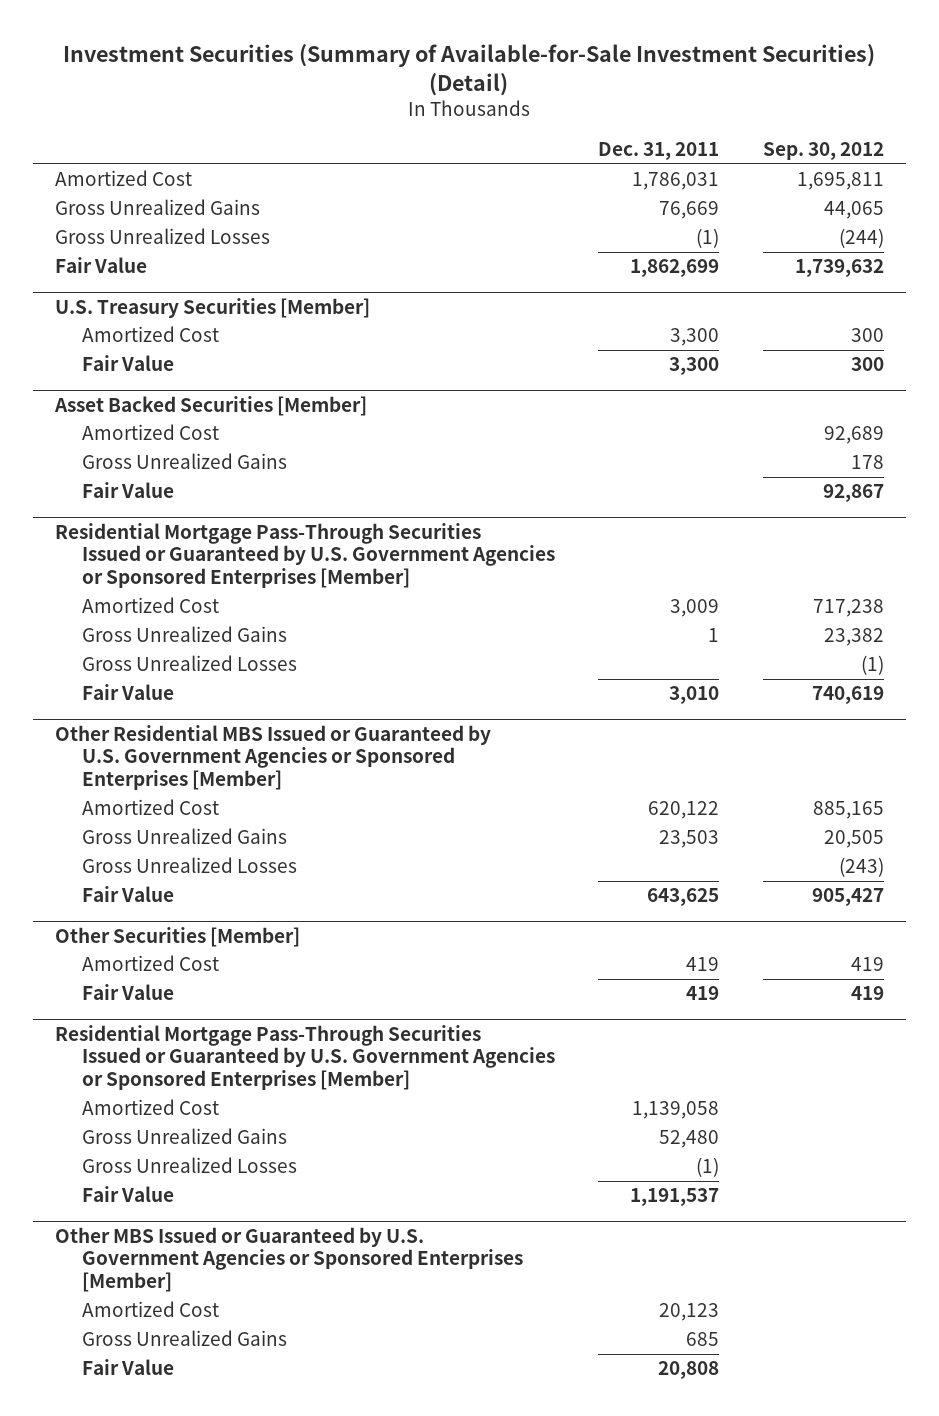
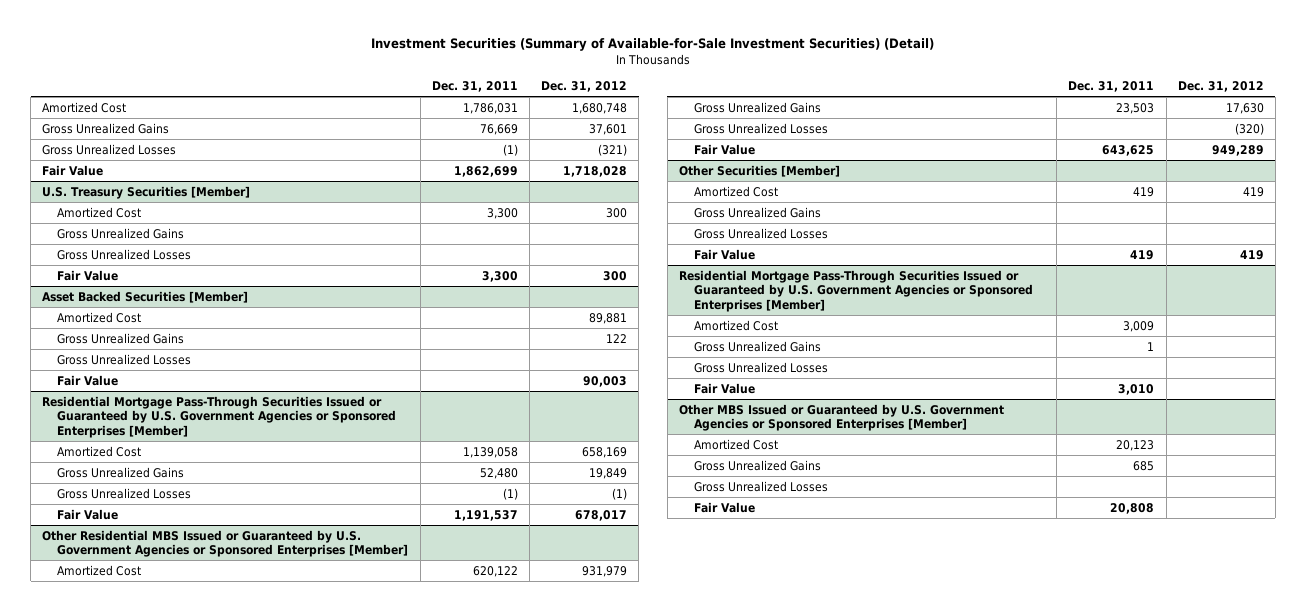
- | Dec. 31, 2011 | Sep. 30, 2012
+ | Dec. 31, 2011 | Dec. 31, 2012
@ U.S. Treasury Securities [Member]
+ Gross Unrealized Gains
+ Gross Unrealized Losses
@ Asset Backed Securities [Member]
+ Gross Unrealized Losses
@ Residential Mortgage Pass-Through Securities Issued or Guaranteed by U.S. Government Agencies or Sponsored Enterprises [Member]
moved up: Amortized Cost | 1,139,058 | 658,169
moved up: Gross Unrealized Gains | 52,480 | 19,849
moved up: Gross Unrealized Losses | (1) | (1)
moved up: Fair Value | 1,191,537 | 678,017
@ Other Securities [Member]
+ Gross Unrealized Gains
+ Gross Unrealized Losses
@ Residential Mortgage Pass-Through Securities Issued or Guaranteed by U.S. Government Agencies or Sponsored Enterprises [Member]
moved down: Amortized Cost | 3,009 |
moved down: Gross Unrealized Gains | 1 |
moved down: Gross Unrealized Losses
moved down: Fair Value | 3,010 |
@ Other MBS Issued or Guaranteed by U.S. Government Agencies or Sponsored Enterprises [Member]
+ Gross Unrealized Losses

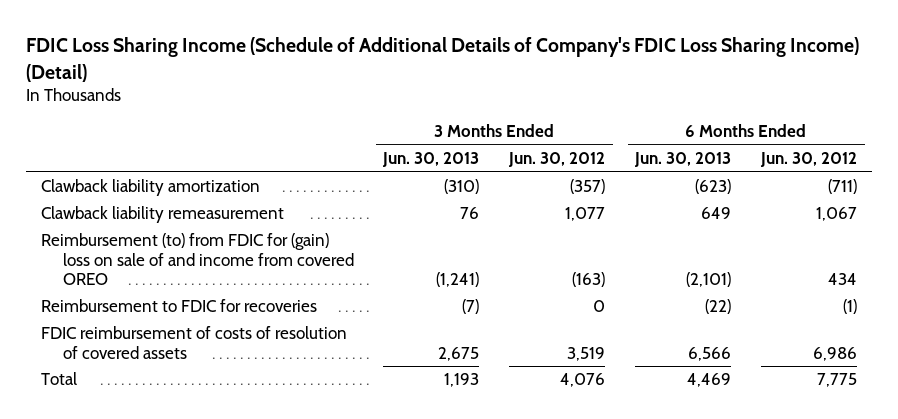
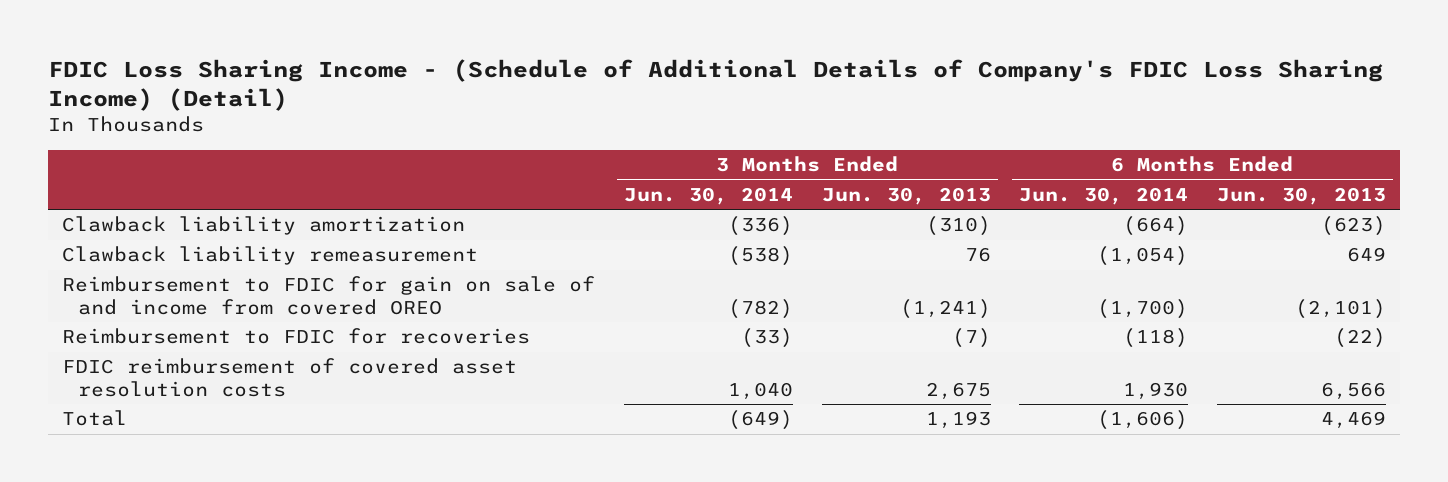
- FDIC Loss Sharing Income (Schedule of Additional Details of Company's FDIC Loss Sharing Income) (Detail)
+ FDIC Loss Sharing Income - (Schedule of Additional Details of Company's FDIC Loss Sharing Income) (Detail)
- | 3 Months Ended Jun. 30, 2013 | 3 Months Ended Jun. 30, 2012 | 6 Months Ended Jun. 30, 2013 | 6 Months Ended Jun. 30, 2012
+ | 3 Months Ended Jun. 30, 2014 | 3 Months Ended Jun. 30, 2013 | 6 Months Ended Jun. 30, 2014 | 6 Months Ended Jun. 30, 2013
- Reimbursement (to) from FDIC for (gain) loss on sale of and income from covered OREO | (1,241) | (163) | (2,101) | 434
+ Reimbursement to FDIC for gain on sale of and income from covered OREO | (782) | (1,241) | (1,700) | (2,101)
- FDIC reimbursement of costs of resolution of covered assets | 2,675 | 3,519 | 6,566 | 6,986
+ FDIC reimbursement of covered asset resolution costs | 1,040 | 2,675 | 1,930 | 6,566

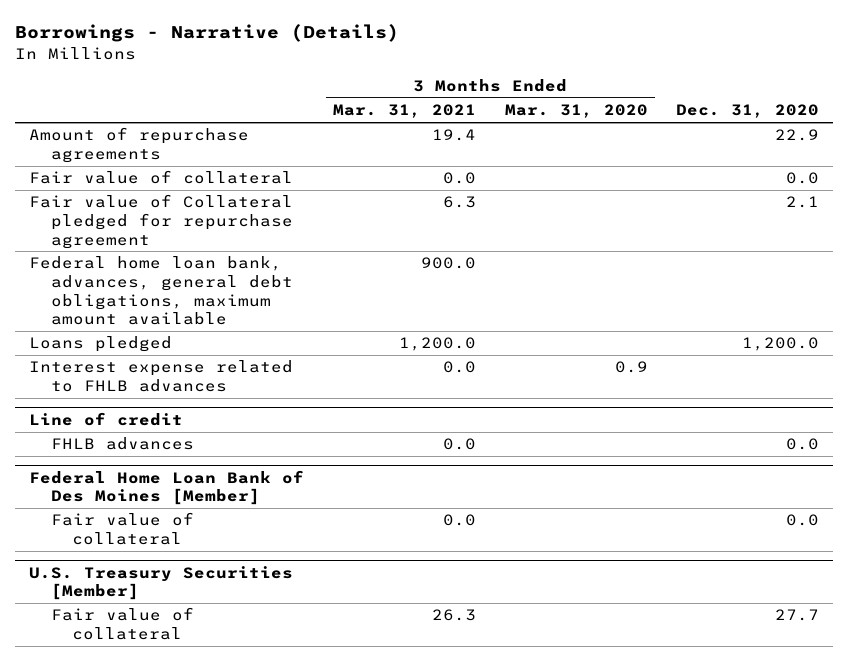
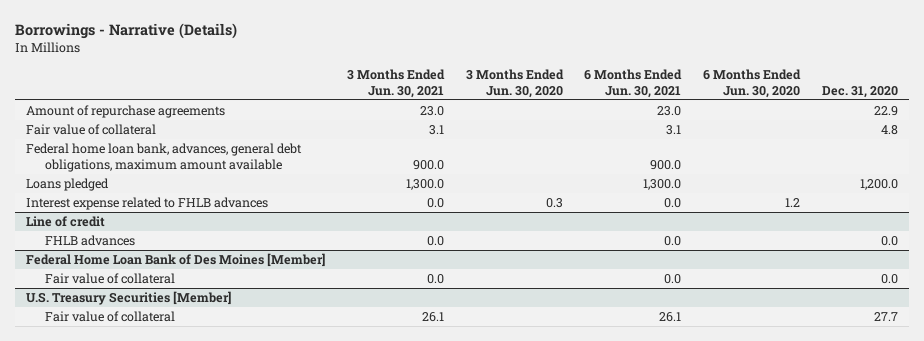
- | 3 Months Ended Mar. 31, 2021 | 3 Months Ended Mar. 31, 2020 | Dec. 31, 2020
+ | 3 Months Ended Jun. 30, 2021 | 3 Months Ended Jun. 30, 2020 | 6 Months Ended Jun. 30, 2021 | 6 Months Ended Jun. 30, 2020 | Dec. 31, 2020
- Fair value of collateral | 0.0 | | 0.0
- Fair value of Collateral pledged for repurchase agreement | 6.3 | | 2.1
+ Fair value of collateral | 3.1 | | 3.1 | | 4.8

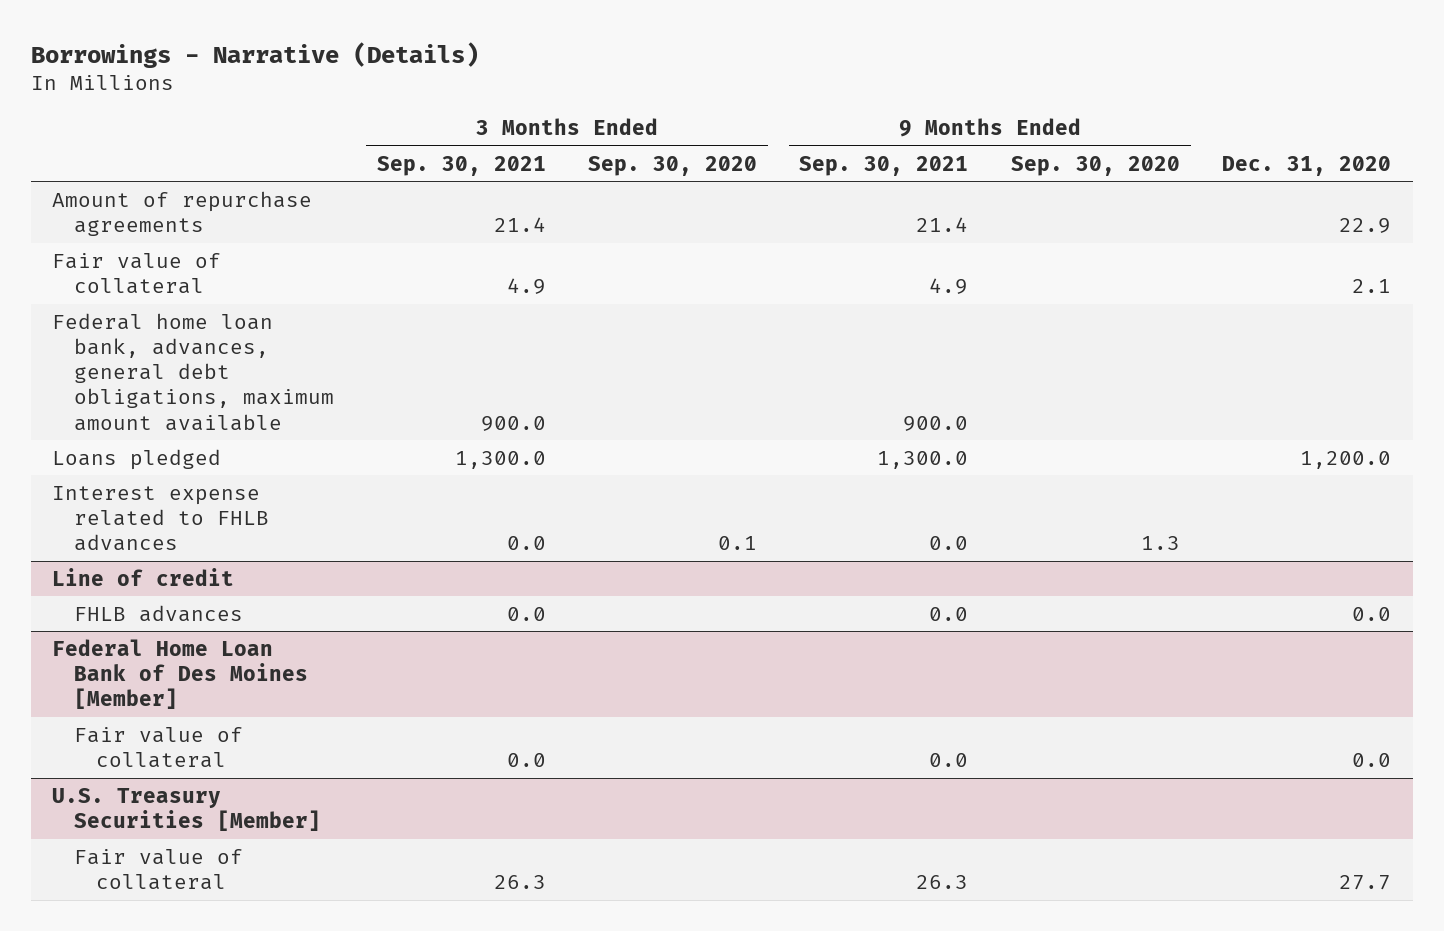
- | 3 Months Ended Jun. 30, 2021 | 3 Months Ended Jun. 30, 2020 | 6 Months Ended Jun. 30, 2021 | 6 Months Ended Jun. 30, 2020 | Dec. 31, 2020
+ | 3 Months Ended Sep. 30, 2021 | 3 Months Ended Sep. 30, 2020 | 9 Months Ended Sep. 30, 2021 | 9 Months Ended Sep. 30, 2020 | Dec. 31, 2020
- Fair value of collateral | 3.1 | | 3.1 | | 4.8
+ Fair value of collateral | 4.9 | | 4.9 | | 2.1

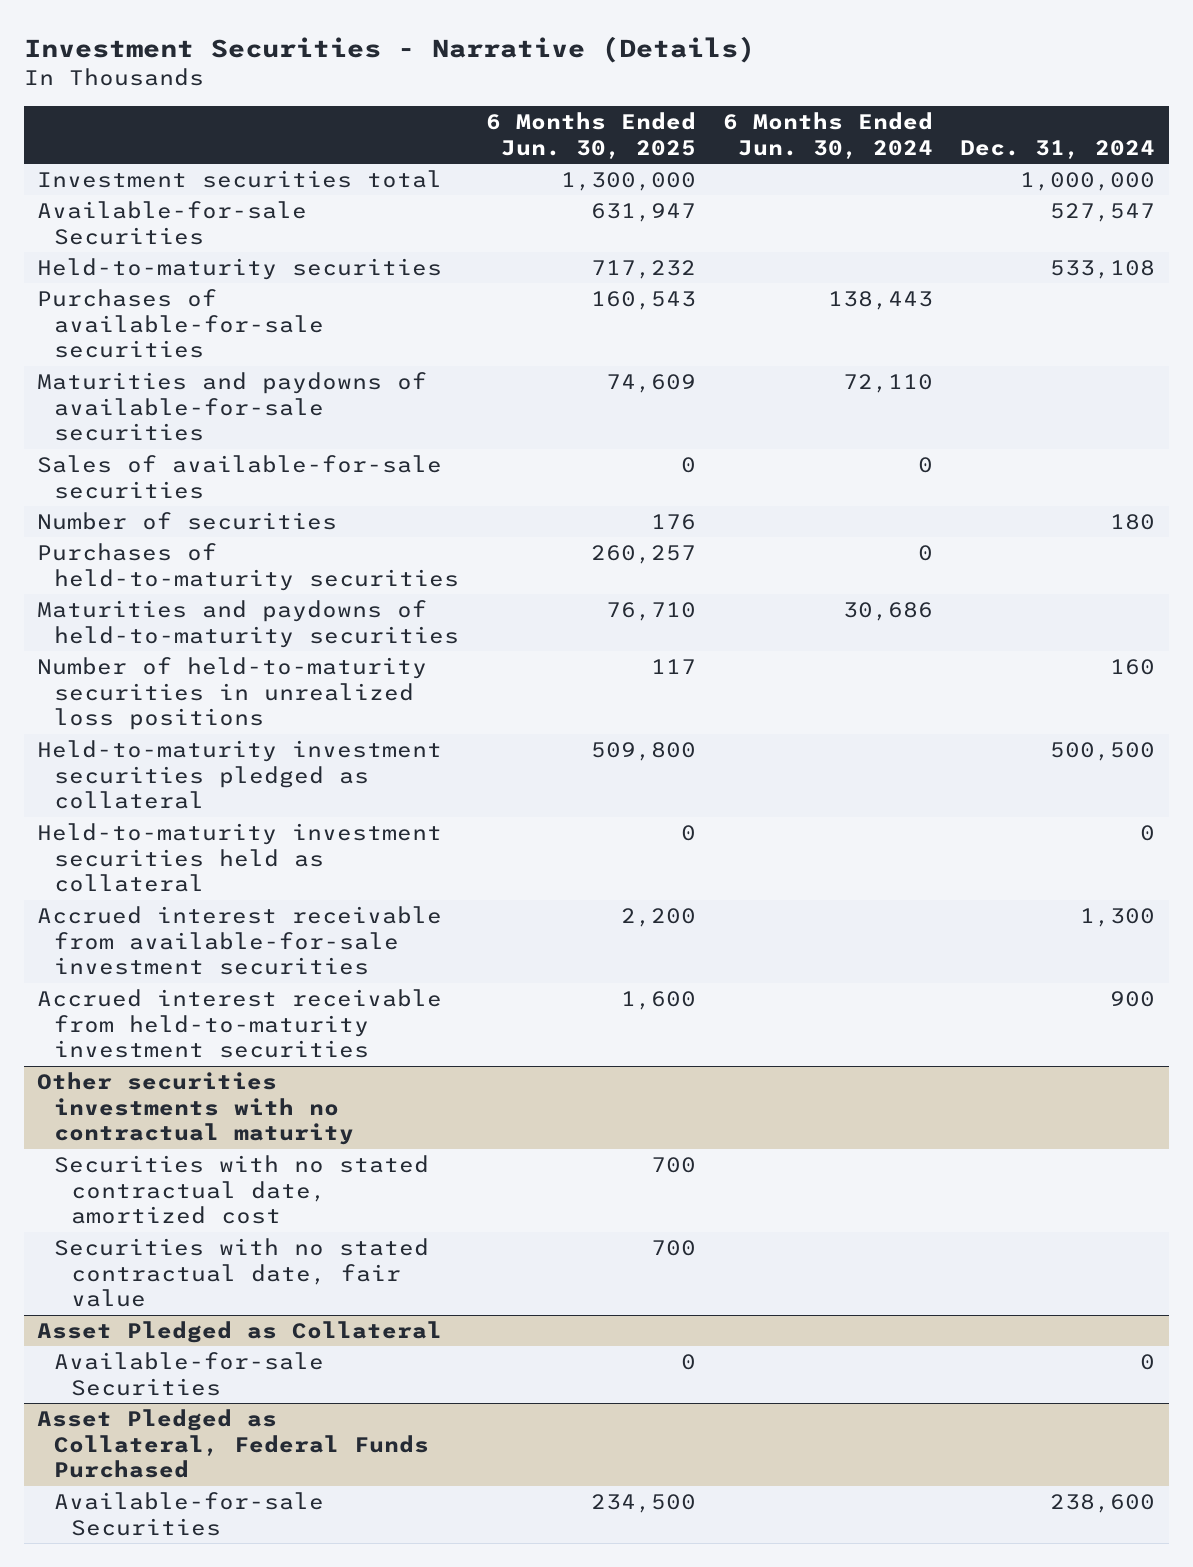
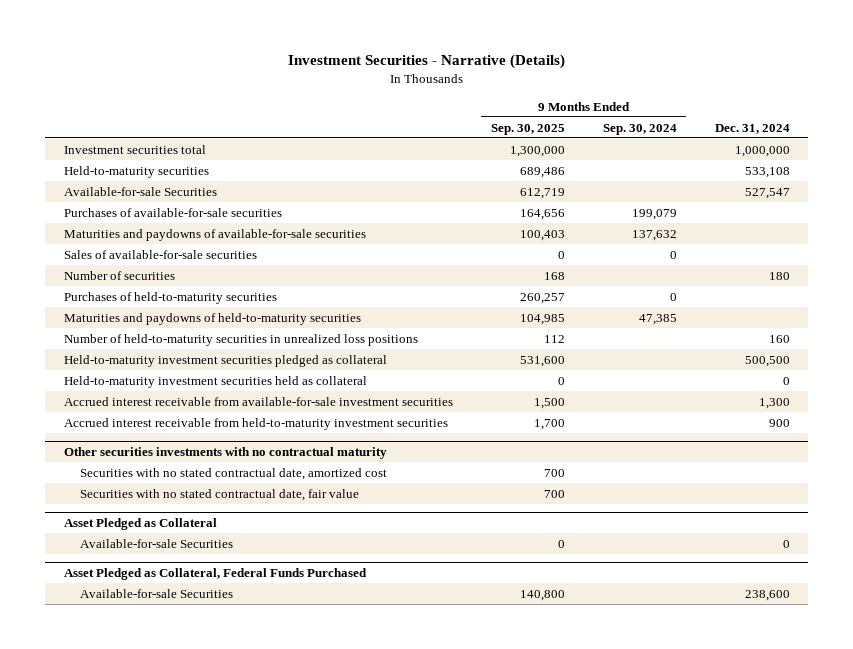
- | 6 Months Ended Jun. 30, 2025 | 6 Months Ended Jun. 30, 2024 | Dec. 31, 2024
+ | 9 Months Ended Sep. 30, 2025 | 9 Months Ended Sep. 30, 2024 | Dec. 31, 2024
moved down: Available-for-sale Securities | 612,719 | | 527,547

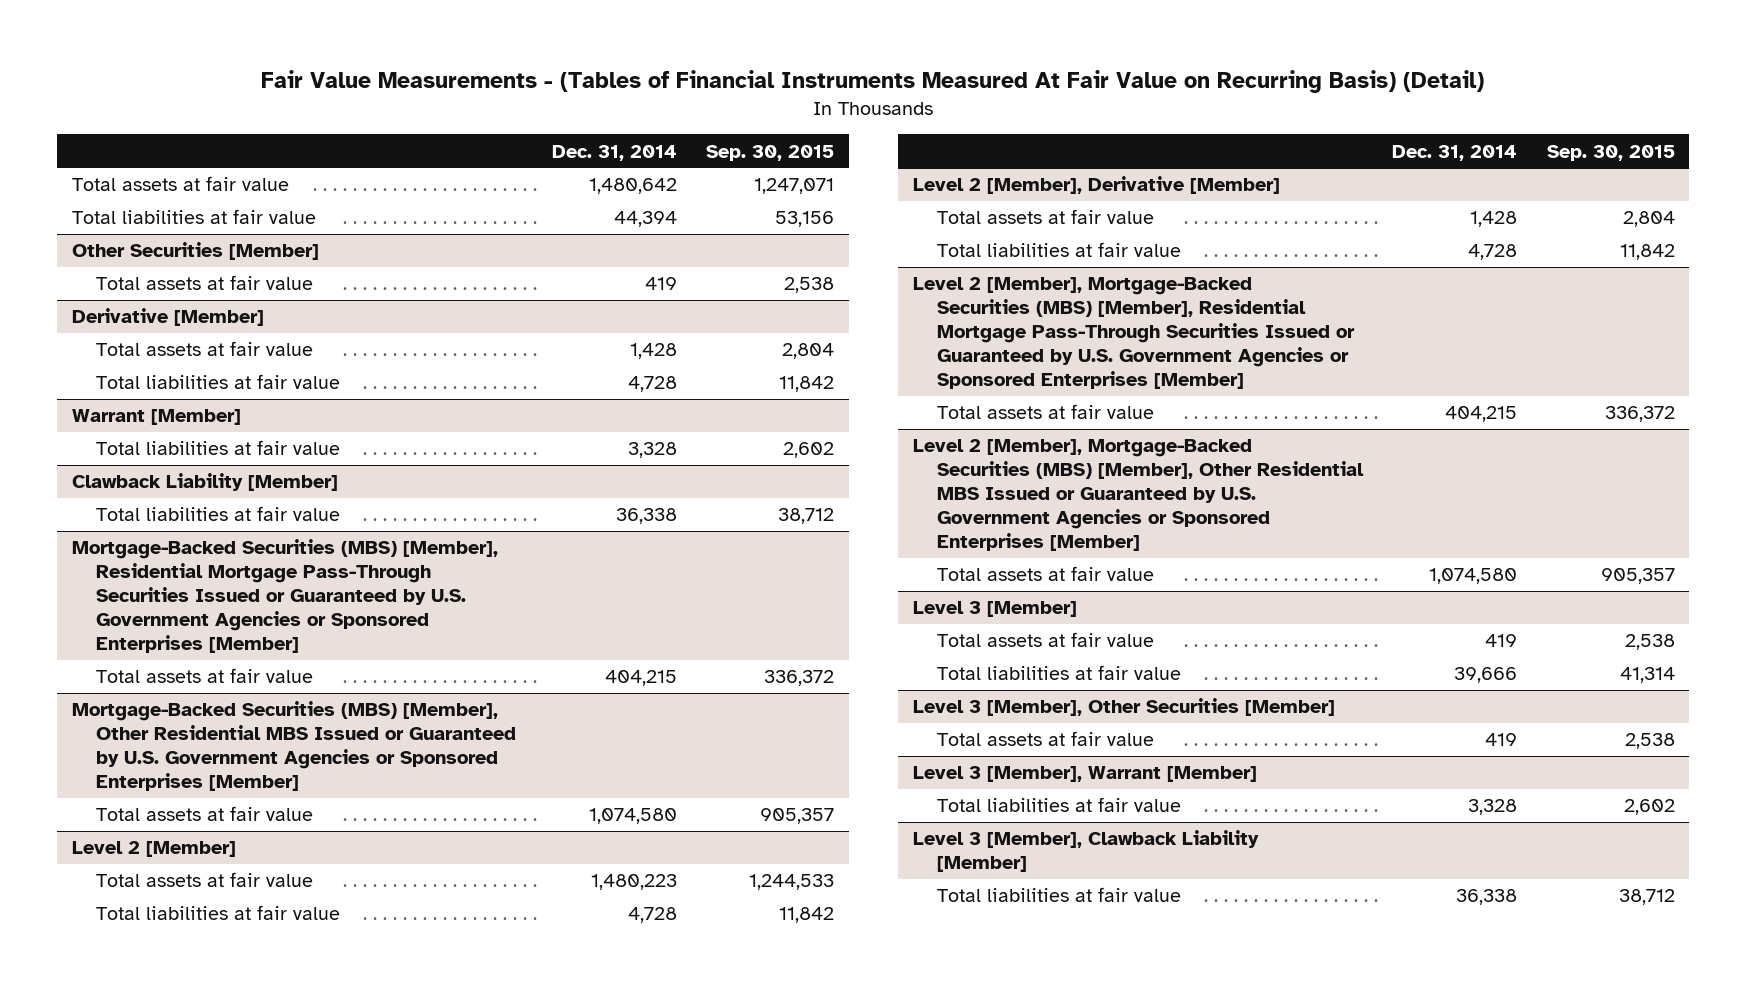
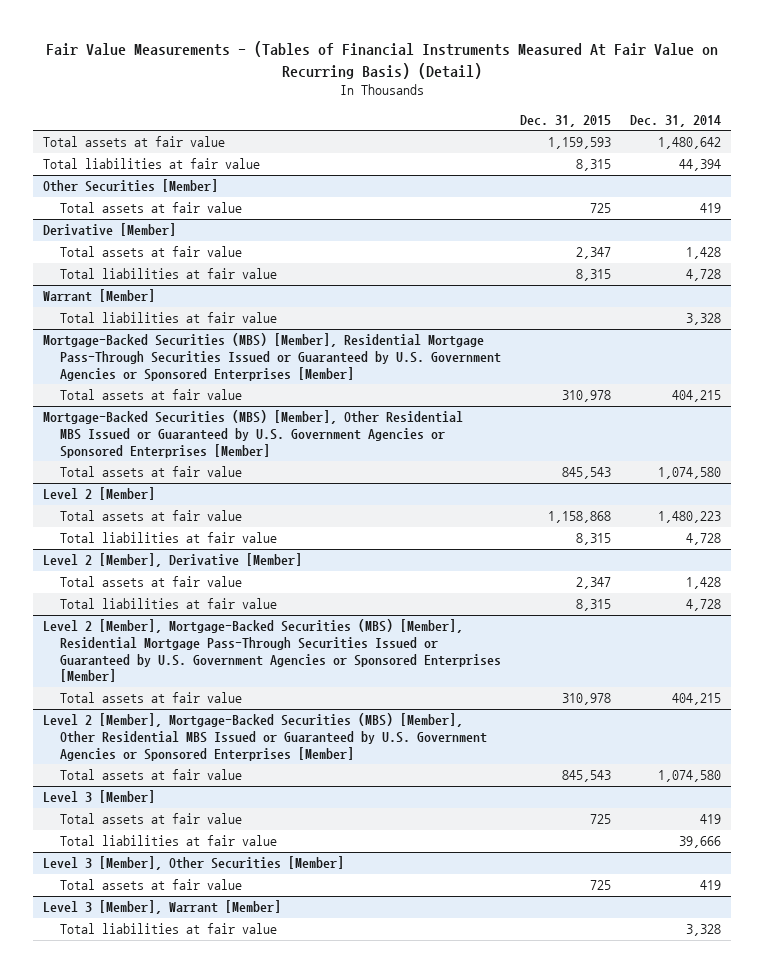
- | Dec. 31, 2014 | Sep. 30, 2015
+ | Dec. 31, 2015 | Dec. 31, 2014
- Clawback Liability [Member]
- Total liabilities at fair value | 36,338 | 38,712
- Level 3 [Member], Clawback Liability [Member]
- Total liabilities at fair value | 36,338 | 38,712

